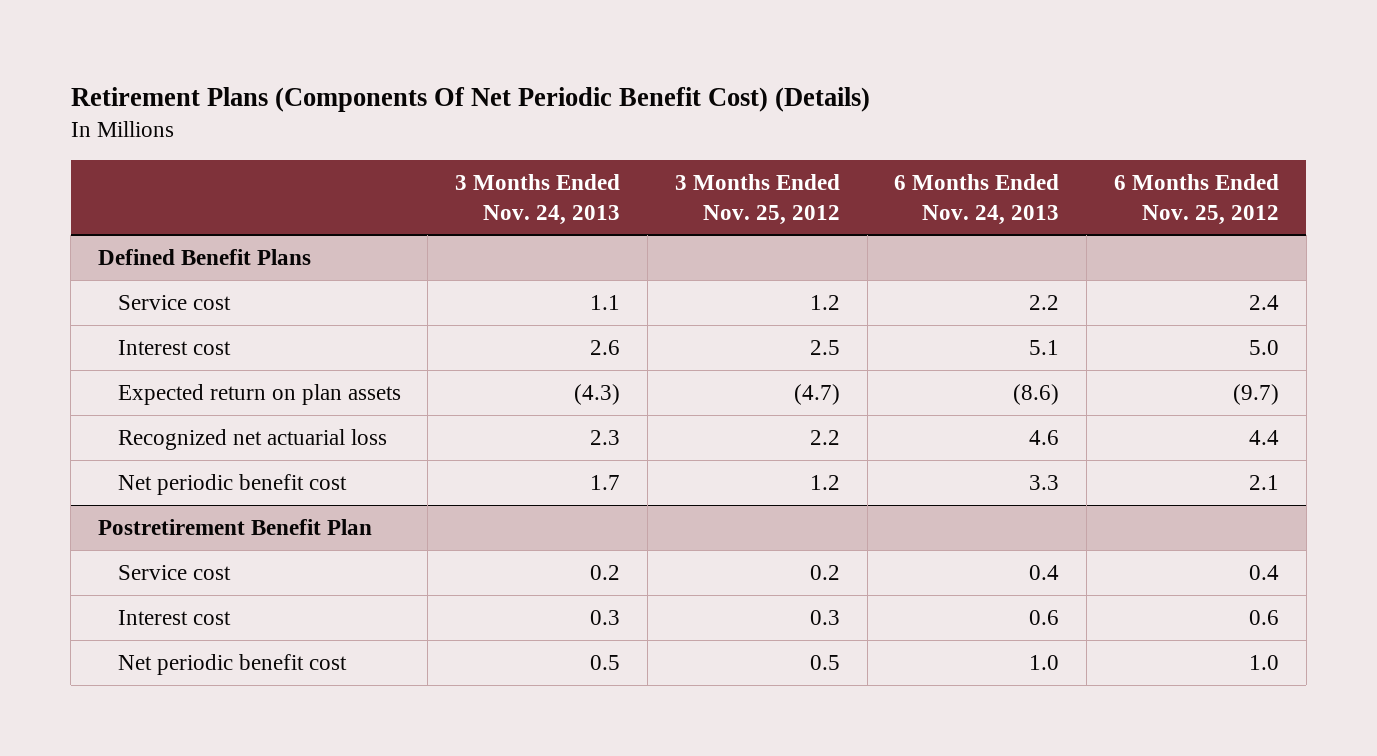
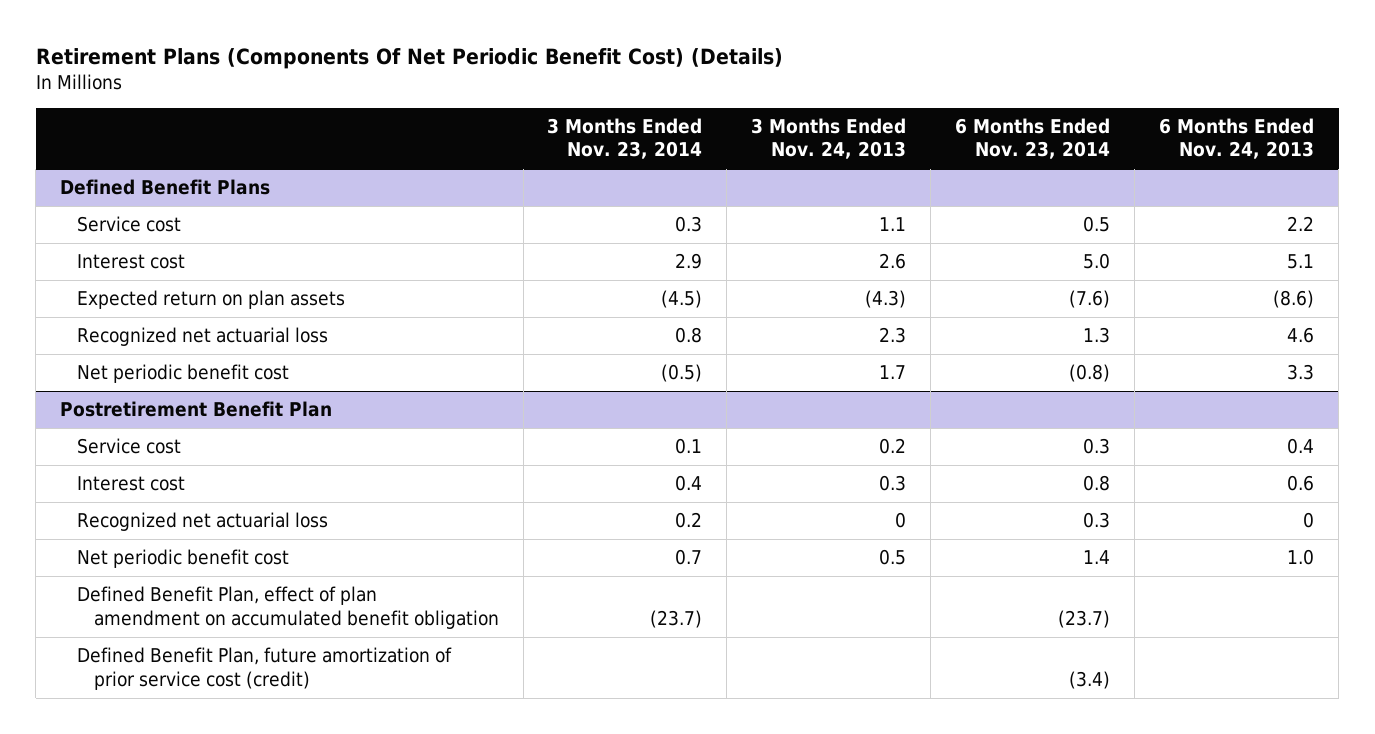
- | 3 Months Ended Nov. 24, 2013 | 3 Months Ended Nov. 25, 2012 | 6 Months Ended Nov. 24, 2013 | 6 Months Ended Nov. 25, 2012
+ | 3 Months Ended Nov. 23, 2014 | 3 Months Ended Nov. 24, 2013 | 6 Months Ended Nov. 23, 2014 | 6 Months Ended Nov. 24, 2013
@ Postretirement Benefit Plan
+ Recognized net actuarial loss | 0.2 | 0 | 0.3 | 0
+ Defined Benefit Plan, effect of plan amendment on accumulated benefit obligation | (23.7) | | (23.7) |
+ Defined Benefit Plan, future amortization of prior service cost (credit) | | | (3.4) |

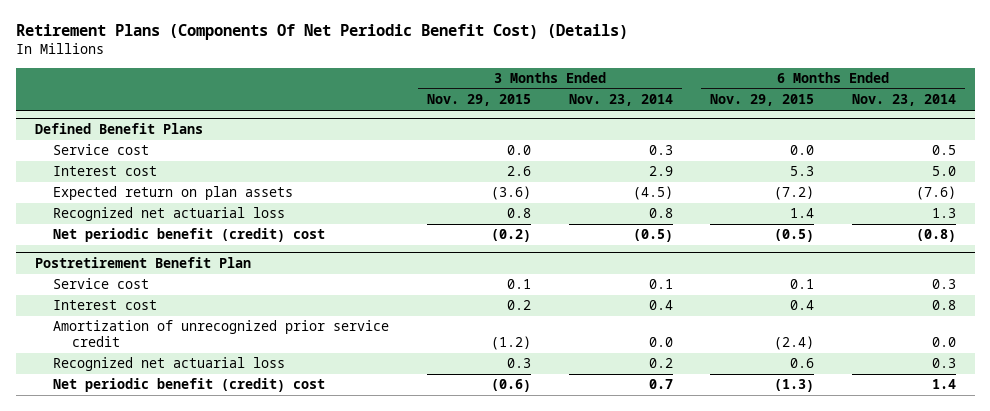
- | 3 Months Ended Nov. 23, 2014 | 3 Months Ended Nov. 24, 2013 | 6 Months Ended Nov. 23, 2014 | 6 Months Ended Nov. 24, 2013
+ | 3 Months Ended Nov. 29, 2015 | 3 Months Ended Nov. 23, 2014 | 6 Months Ended Nov. 29, 2015 | 6 Months Ended Nov. 23, 2014
@ Defined Benefit Plans
- Net periodic benefit cost | (0.5) | 1.7 | (0.8) | 3.3
+ Net periodic benefit (credit) cost | (0.2) | (0.5) | (0.5) | (0.8)
@ Postretirement Benefit Plan
+ Amortization of unrecognized prior service credit | (1.2) | 0.0 | (2.4) | 0.0
- Net periodic benefit cost | 0.7 | 0.5 | 1.4 | 1.0
- Defined Benefit Plan, effect of plan amendment on accumulated benefit obligation | (23.7) | | (23.7) |
- Defined Benefit Plan, future amortization of prior service cost (credit) | | | (3.4) |
+ Net periodic benefit (credit) cost | (0.6) | 0.7 | (1.3) | 1.4

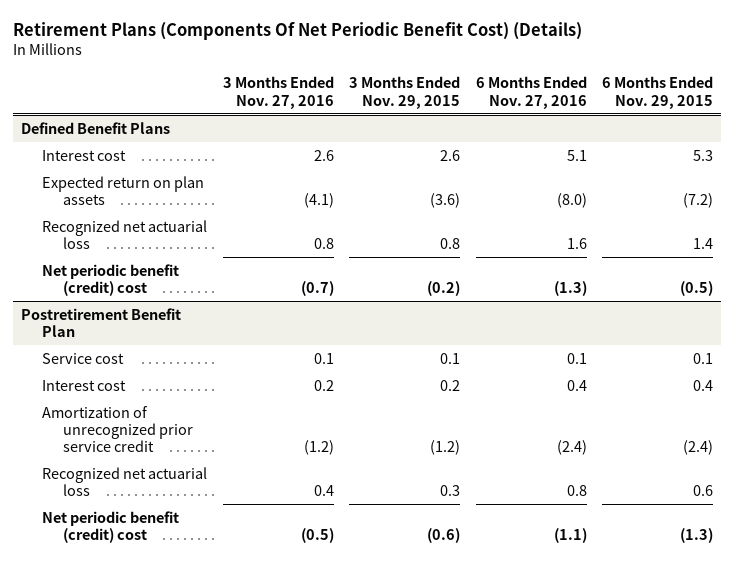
- | 3 Months Ended Nov. 29, 2015 | 3 Months Ended Nov. 23, 2014 | 6 Months Ended Nov. 29, 2015 | 6 Months Ended Nov. 23, 2014
+ | 3 Months Ended Nov. 27, 2016 | 3 Months Ended Nov. 29, 2015 | 6 Months Ended Nov. 27, 2016 | 6 Months Ended Nov. 29, 2015
@ Defined Benefit Plans
- Service cost | 0.0 | 0.3 | 0.0 | 0.5

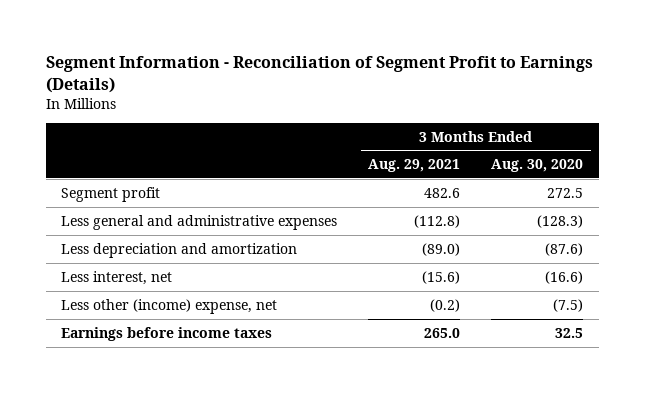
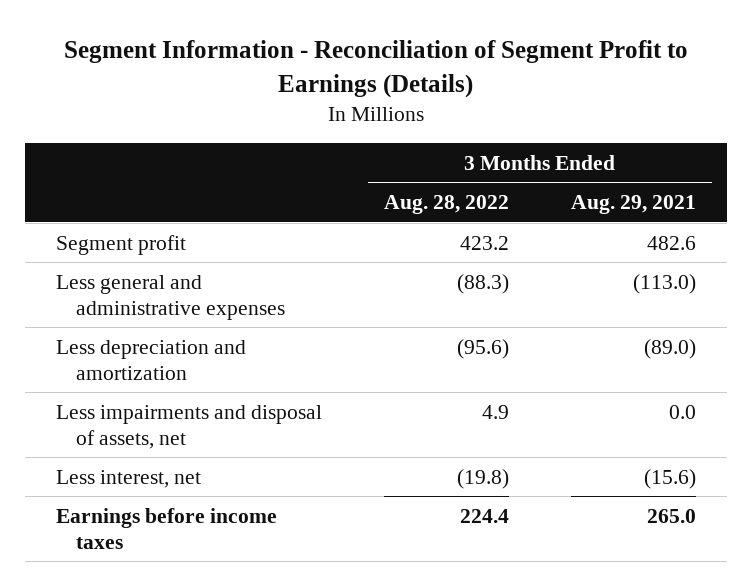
- | 3 Months Ended Aug. 29, 2021 | 3 Months Ended Aug. 30, 2020
+ | 3 Months Ended Aug. 28, 2022 | 3 Months Ended Aug. 29, 2021
- Less general and administrative expenses | (112.8) | (128.3)
+ Less general and administrative expenses | (88.3) | (113.0)
+ Less impairments and disposal of assets, net | 4.9 | 0.0
- Less other (income) expense, net | (0.2) | (7.5)

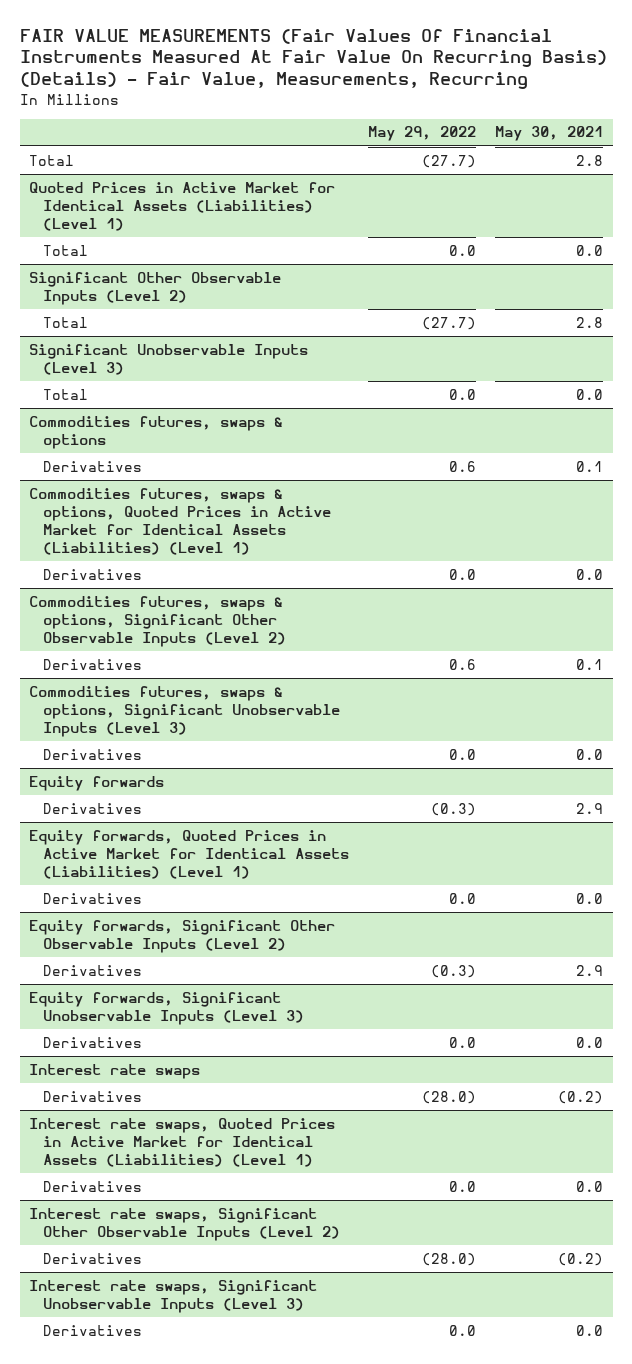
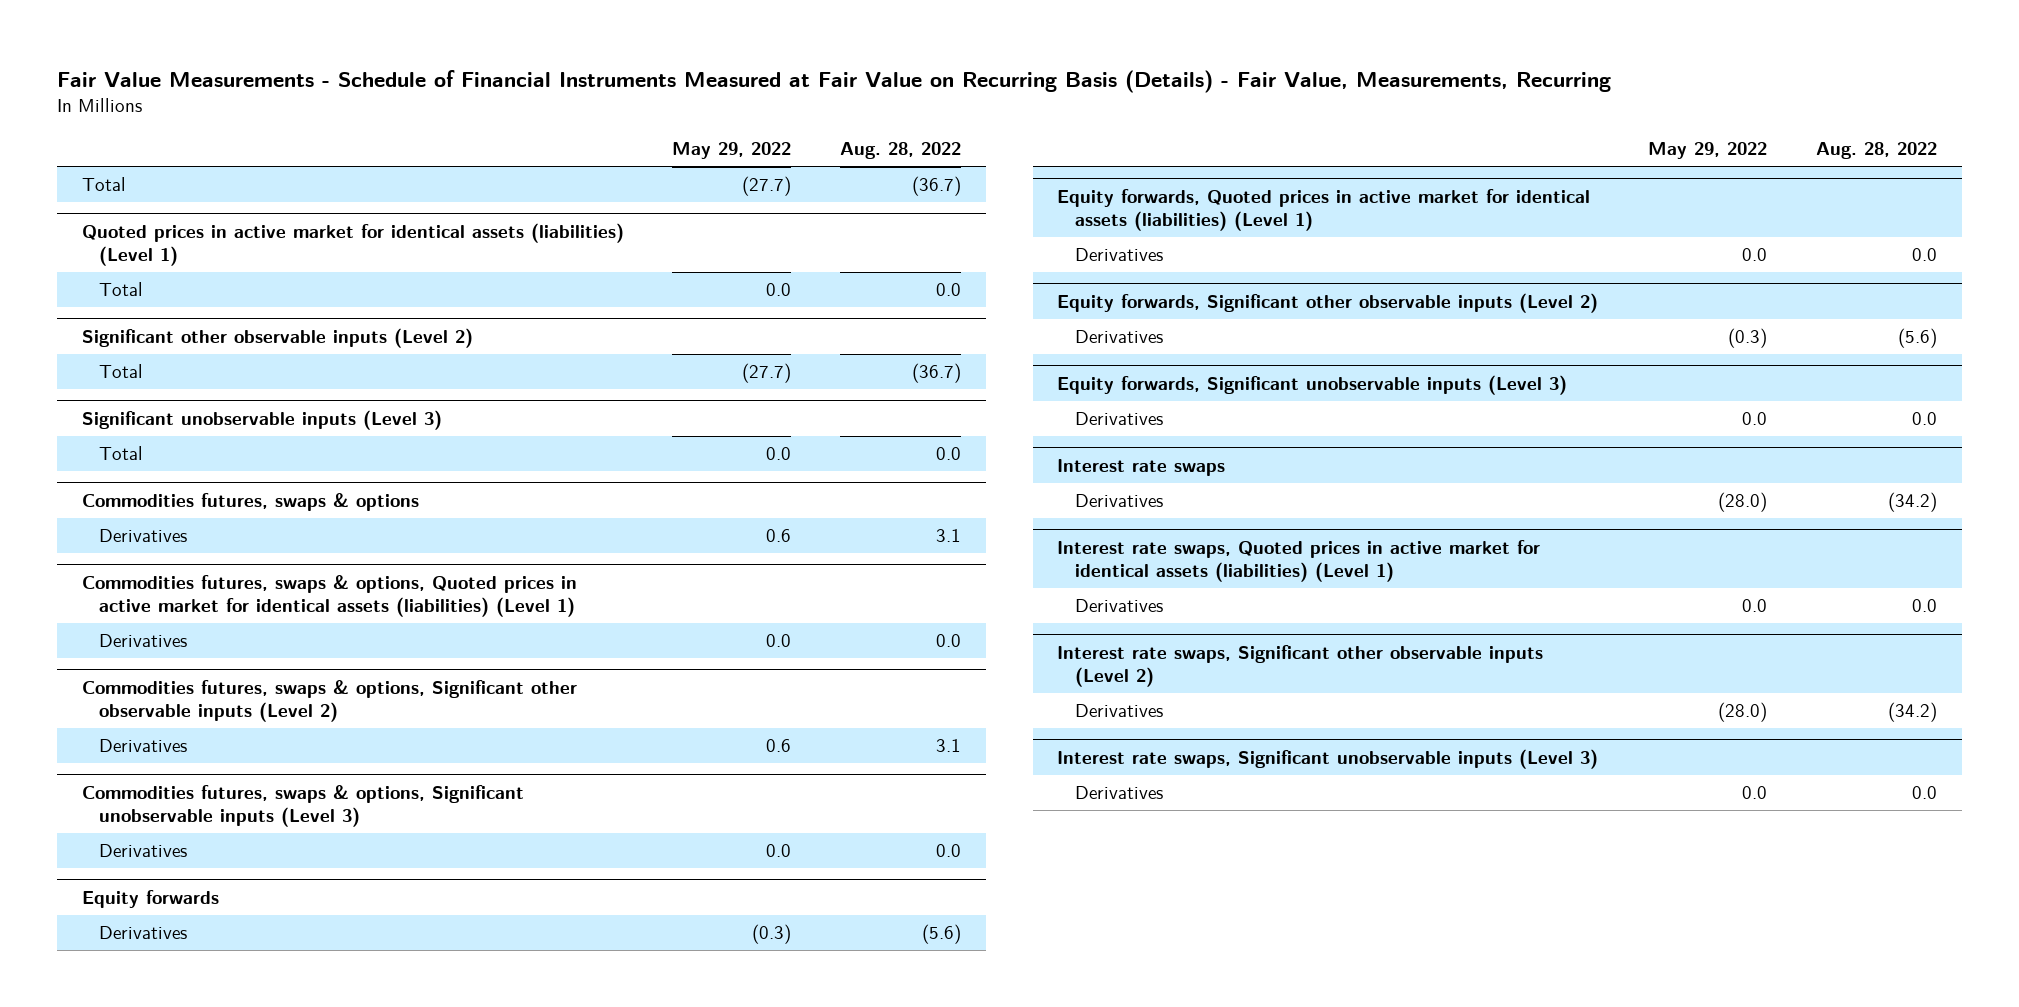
- FAIR VALUE MEASUREMENTS (Fair Values Of Financial Instruments Measured At Fair Value On Recurring Basis) (Details) - Fair Value, Measurements, Recurring
+ Fair Value Measurements - Schedule of Financial Instruments Measured at Fair Value on Recurring Basis (Details) - Fair Value, Measurements, Recurring
- | May 29, 2022 | May 30, 2021
+ | May 29, 2022 | Aug. 28, 2022
- Quoted Prices in Active Market for Identical Assets (Liabilities) (Level 1)
+ Quoted prices in active market for identical assets (liabilities) (Level 1)
- Significant Other Observable Inputs (Level 2)
+ Significant other observable inputs (Level 2)
- Significant Unobservable Inputs (Level 3)
+ Significant unobservable inputs (Level 3)
- Commodities futures, swaps & options, Quoted Prices in Active Market for Identical Assets (Liabilities) (Level 1)
+ Commodities futures, swaps & options, Quoted prices in active market for identical assets (liabilities) (Level 1)
- Commodities futures, swaps & options, Significant Other Observable Inputs (Level 2)
+ Commodities futures, swaps & options, Significant other observable inputs (Level 2)
- Commodities futures, swaps & options, Significant Unobservable Inputs (Level 3)
+ Commodities futures, swaps & options, Significant unobservable inputs (Level 3)
- Equity forwards, Quoted Prices in Active Market for Identical Assets (Liabilities) (Level 1)
+ Equity forwards, Quoted prices in active market for identical assets (liabilities) (Level 1)
- Equity forwards, Significant Other Observable Inputs (Level 2)
+ Equity forwards, Significant other observable inputs (Level 2)
- Equity forwards, Significant Unobservable Inputs (Level 3)
+ Equity forwards, Significant unobservable inputs (Level 3)
- Interest rate swaps, Quoted Prices in Active Market for Identical Assets (Liabilities) (Level 1)
+ Interest rate swaps, Quoted prices in active market for identical assets (liabilities) (Level 1)
- Interest rate swaps, Significant Other Observable Inputs (Level 2)
+ Interest rate swaps, Significant other observable inputs (Level 2)
- Interest rate swaps, Significant Unobservable Inputs (Level 3)
+ Interest rate swaps, Significant unobservable inputs (Level 3)

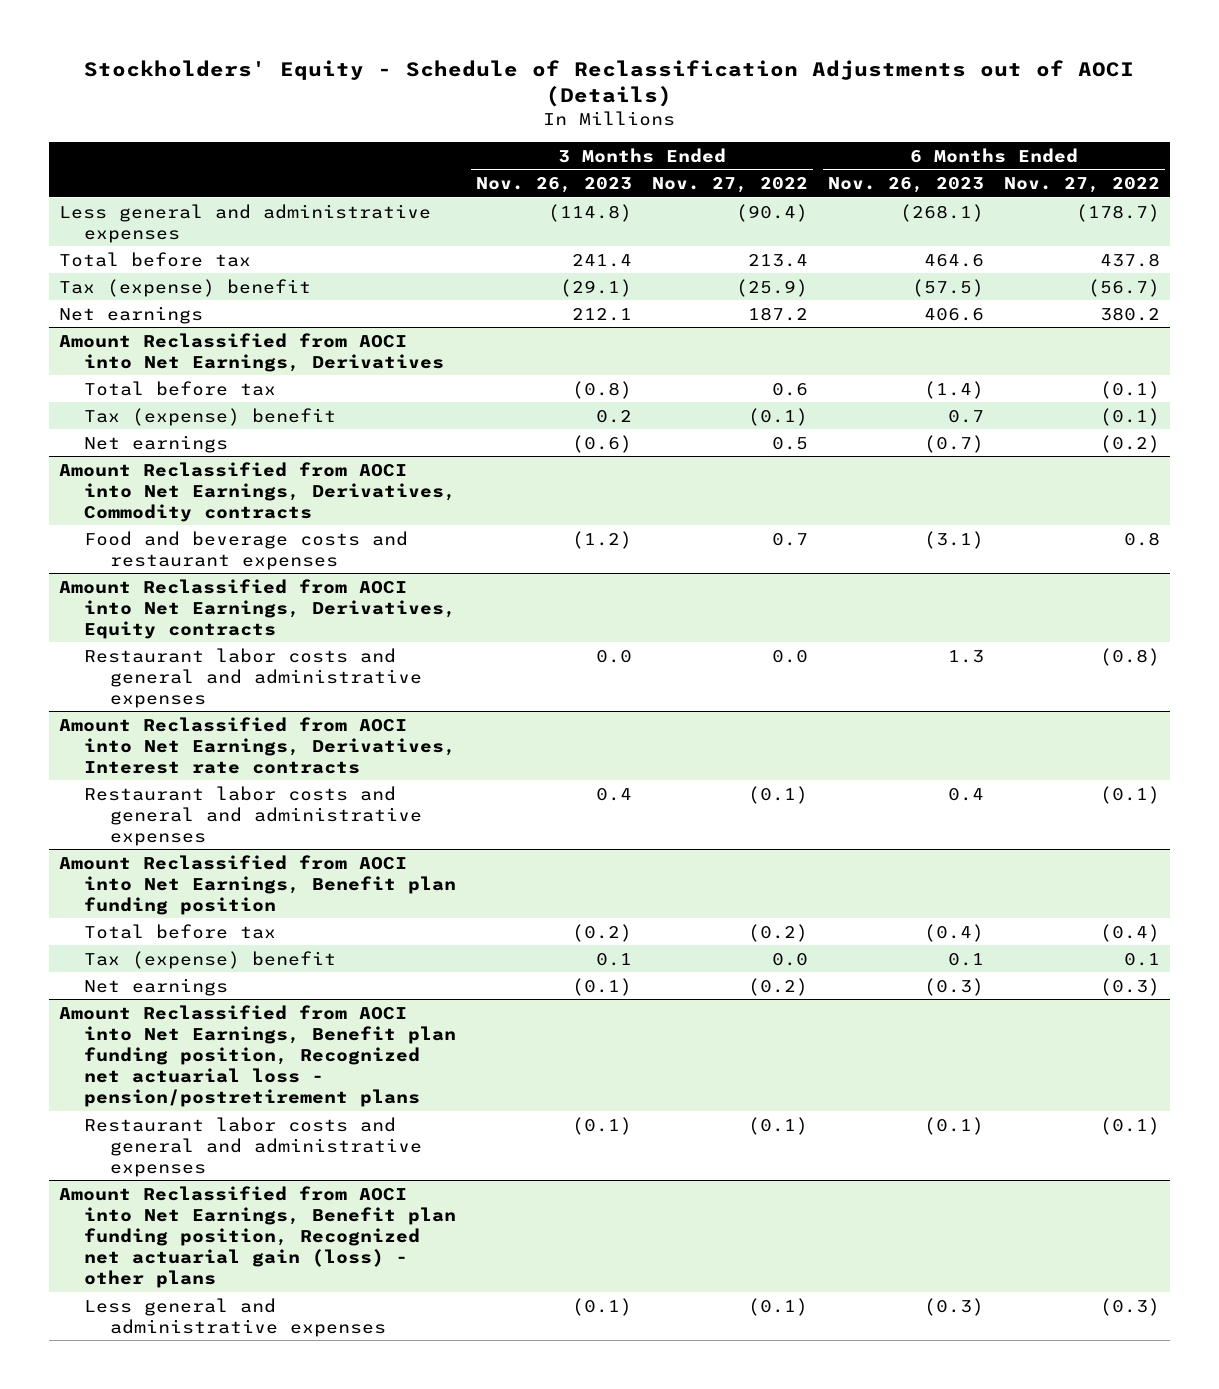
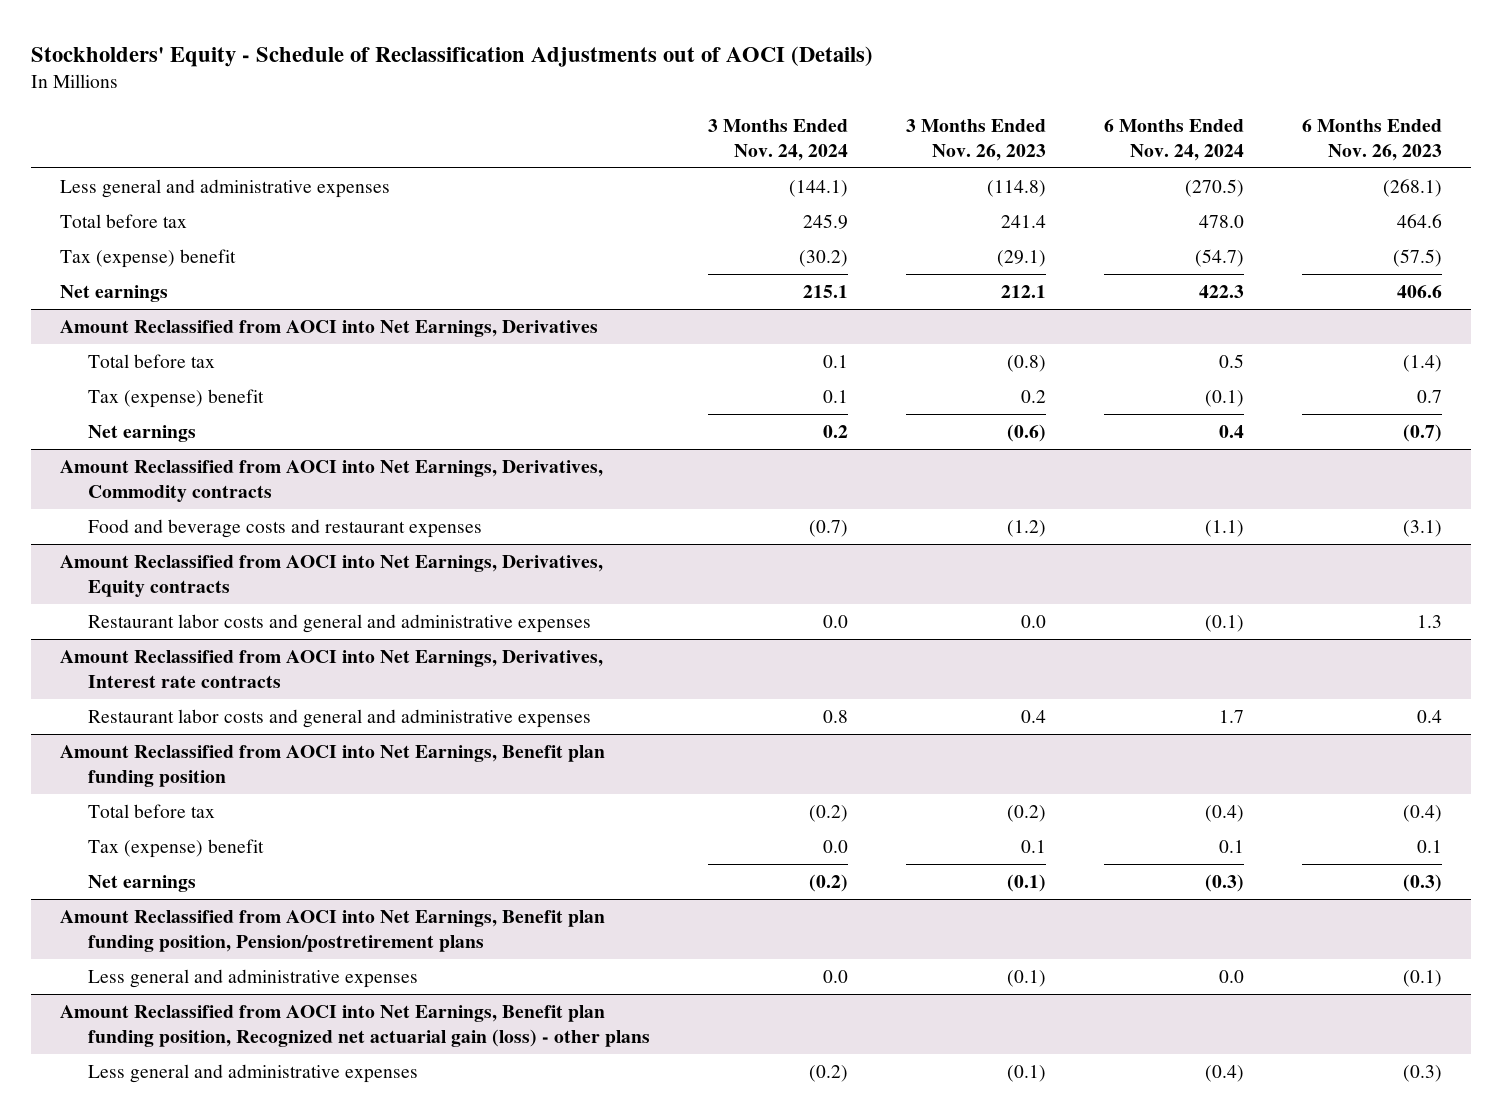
- | 3 Months Ended Nov. 26, 2023 | 3 Months Ended Nov. 27, 2022 | 6 Months Ended Nov. 26, 2023 | 6 Months Ended Nov. 27, 2022
+ | 3 Months Ended Nov. 24, 2024 | 3 Months Ended Nov. 26, 2023 | 6 Months Ended Nov. 24, 2024 | 6 Months Ended Nov. 26, 2023
- Amount Reclassified from AOCI into Net Earnings, Benefit plan funding position, Recognized net actuarial loss - pension/postretirement plans
- Restaurant labor costs and general and administrative expenses | (0.1) | (0.1) | (0.1) | (0.1)
+ Amount Reclassified from AOCI into Net Earnings, Benefit plan funding position, Pension/postretirement plans
+ Less general and administrative expenses | 0.0 | (0.1) | 0.0 | (0.1)

